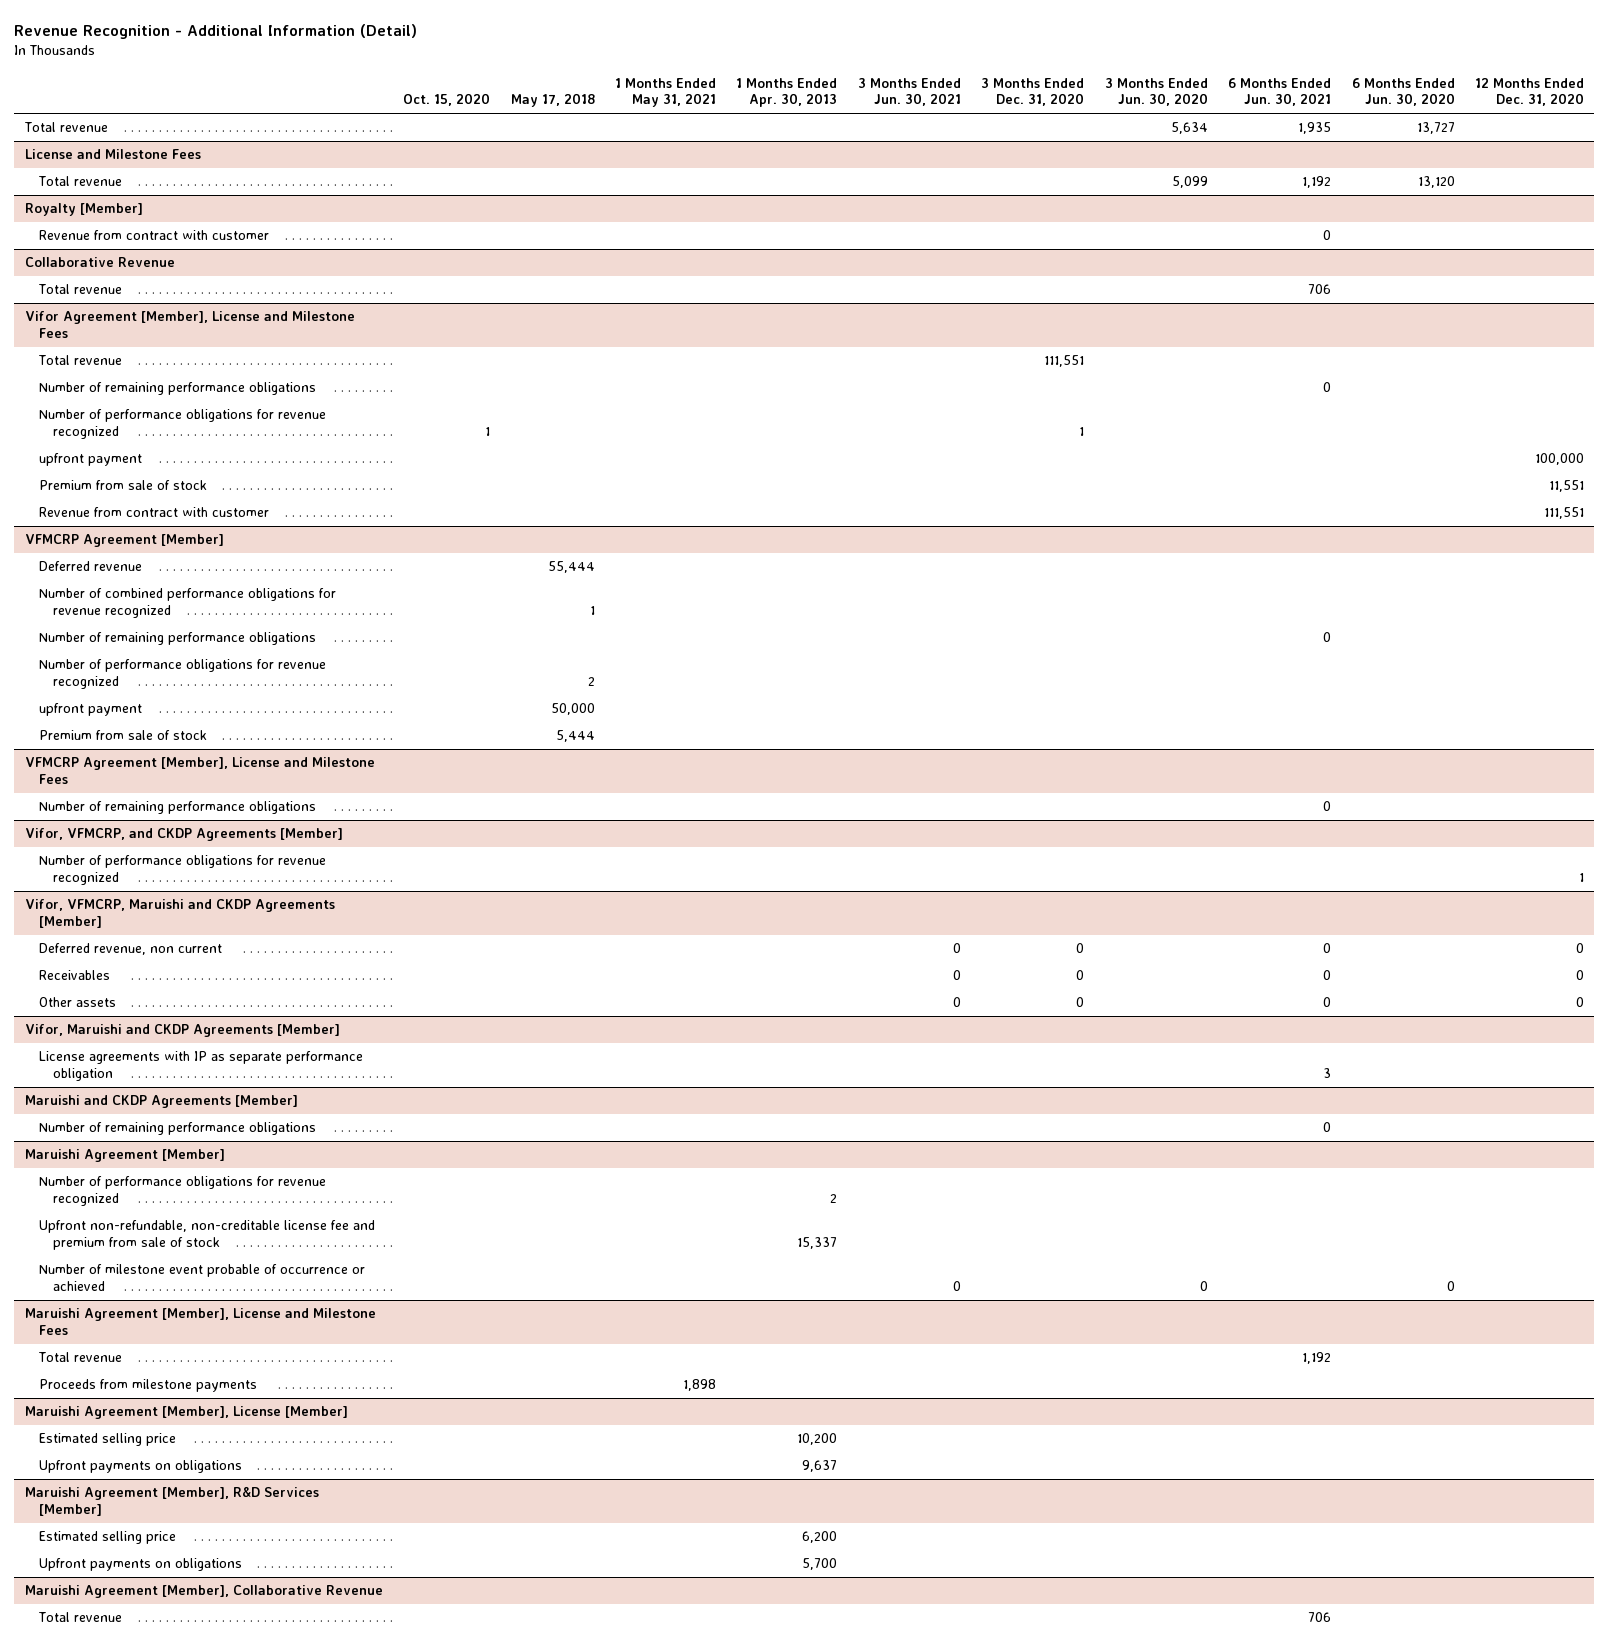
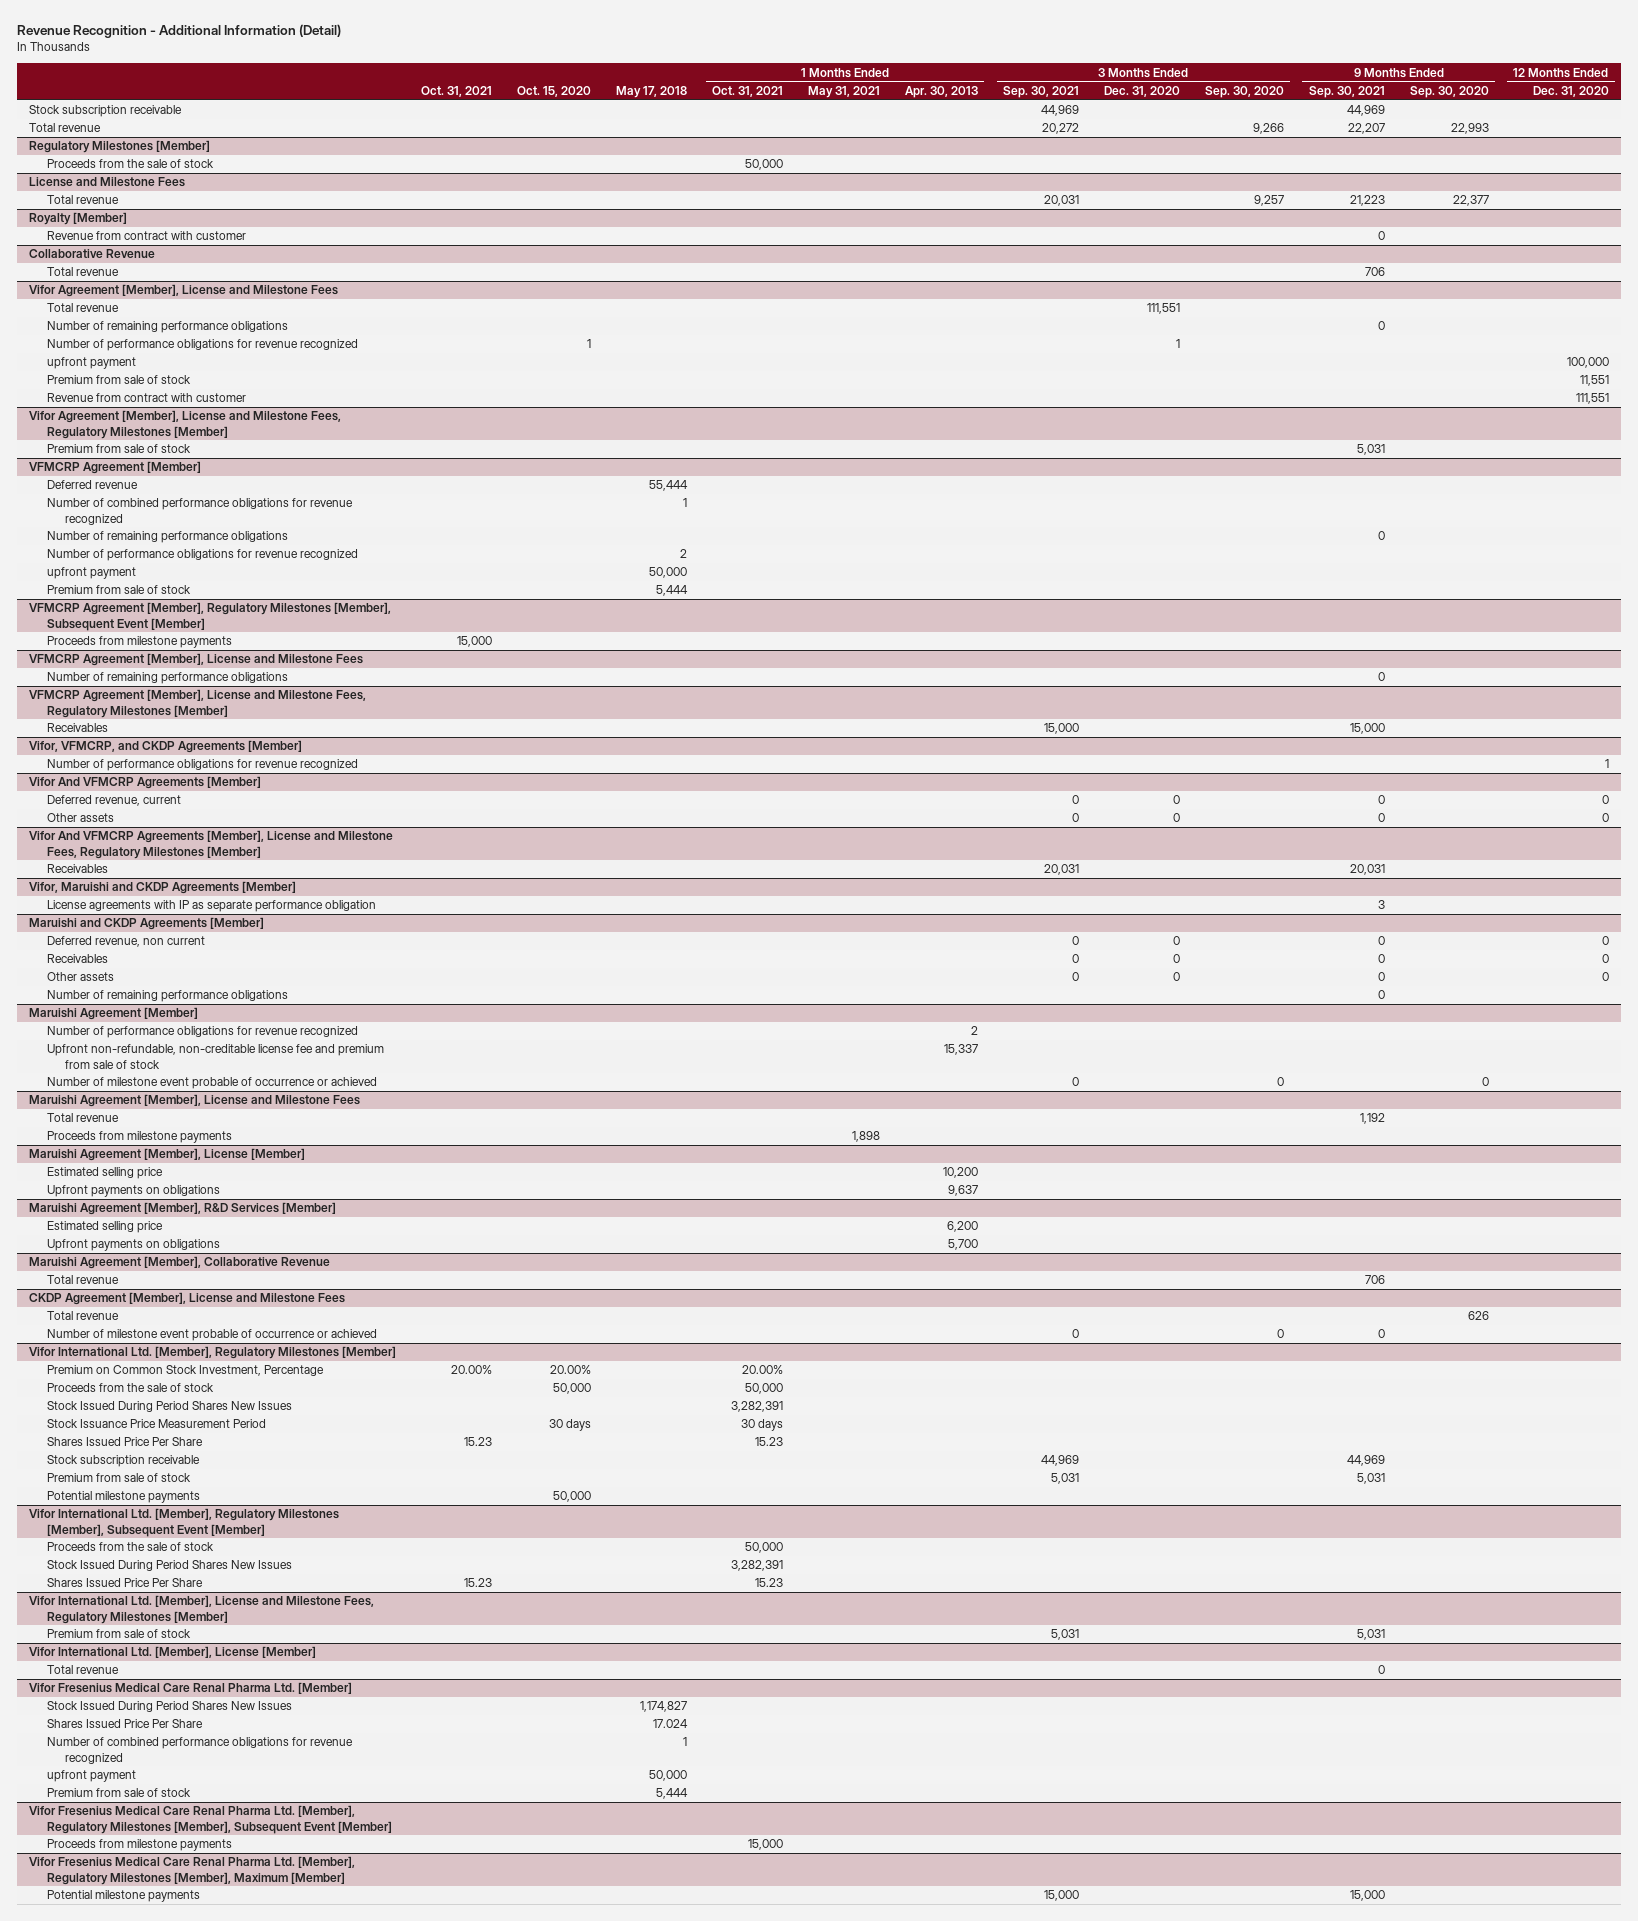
- | Oct. 15, 2020 | May 17, 2018 | 1 Months Ended May 31, 2021 | 1 Months Ended Apr. 30, 2013 | 3 Months Ended Jun. 30, 2021 | 3 Months Ended Dec. 31, 2020 | 3 Months Ended Jun. 30, 2020 | 6 Months Ended Jun. 30, 2021 | 6 Months Ended Jun. 30, 2020 | 12 Months Ended Dec. 31, 2020
+ | Oct. 31, 2021 | Oct. 15, 2020 | May 17, 2018 | 1 Months Ended Oct. 31, 2021 | 1 Months Ended May 31, 2021 | 1 Months Ended Apr. 30, 2013 | 3 Months Ended Sep. 30, 2021 | 3 Months Ended Dec. 31, 2020 | 3 Months Ended Sep. 30, 2020 | 9 Months Ended Sep. 30, 2021 | 9 Months Ended Sep. 30, 2020 | 12 Months Ended Dec. 31, 2020
+ Stock subscription receivable | | | | | | | 44,969 | | | 44,969 | |
+ Regulatory Milestones [Member]
+ Proceeds from the sale of stock | | | | 50,000 | | | | | | | |
+ Vifor Agreement [Member], License and Milestone Fees, Regulatory Milestones [Member]
+ Premium from sale of stock | | | | | | | | | | 5,031 | |
+ VFMCRP Agreement [Member], Regulatory Milestones [Member], Subsequent Event [Member]
+ Proceeds from milestone payments | 15,000 | | | | | | | | | | |
+ VFMCRP Agreement [Member], License and Milestone Fees, Regulatory Milestones [Member]
+ Receivables | | | | | | | 15,000 | | | 15,000 | |
- Vifor, VFMCRP, Maruishi and CKDP Agreements [Member]
- Deferred revenue, non current | | | | | 0 | 0 | | 0 | | 0
- Receivables | | | | | 0 | 0 | | 0 | | 0
- Other assets | | | | | 0 | 0 | | 0 | | 0
+ Vifor And VFMCRP Agreements [Member]
+ Deferred revenue, current | | | | | | | 0 | 0 | | 0 | | 0
+ Other assets | | | | | | | 0 | 0 | | 0 | | 0
+ Vifor And VFMCRP Agreements [Member], License and Milestone Fees, Regulatory Milestones [Member]
+ Receivables | | | | | | | 20,031 | | | 20,031 | |
@ Maruishi and CKDP Agreements [Member]
+ Deferred revenue, non current | | | | | | | 0 | 0 | | 0 | | 0
+ Receivables | | | | | | | 0 | 0 | | 0 | | 0
+ Other assets | | | | | | | 0 | 0 | | 0 | | 0
+ CKDP Agreement [Member], License and Milestone Fees
+ Total revenue | | | | | | | | | | | 626 |
+ Number of milestone event probable of occurrence or achieved | | | | | | | 0 | | 0 | 0 | |
+ Vifor International Ltd. [Member], Regulatory Milestones [Member]
+ Premium on Common Stock Investment, Percentage | 20.00% | 20.00% | | 20.00% | | | | | | | |
+ Proceeds from the sale of stock | | 50,000 | | 50,000 | | | | | | | |
+ Stock Issued During Period Shares New Issues | | | | 3,282,391 | | | | | | | |
+ Stock Issuance Price Measurement Period | | 30 days | | 30 days | | | | | | | |
+ Shares Issued Price Per Share | 15.23 | | | 15.23 | | | | | | | |
+ Stock subscription receivable | | | | | | | 44,969 | | | 44,969 | |
+ Premium from sale of stock | | | | | | | 5,031 | | | 5,031 | |
+ Potential milestone payments | | 50,000 | | | | | | | | | |
+ Vifor International Ltd. [Member], Regulatory Milestones [Member], Subsequent Event [Member]
+ Proceeds from the sale of stock | | | | 50,000 | | | | | | | |
+ Stock Issued During Period Shares New Issues | | | | 3,282,391 | | | | | | | |
+ Shares Issued Price Per Share | 15.23 | | | 15.23 | | | | | | | |
+ Vifor International Ltd. [Member], License and Milestone Fees, Regulatory Milestones [Member]
+ Premium from sale of stock | | | | | | | 5,031 | | | 5,031 | |
+ Vifor International Ltd. [Member], License [Member]
+ Total revenue | | | | | | | | | | 0 | |
+ Vifor Fresenius Medical Care Renal Pharma Ltd. [Member]
+ Stock Issued During Period Shares New Issues | | | 1,174,827 | | | | | | | | |
+ Shares Issued Price Per Share | | | 17.024 | | | | | | | | |
+ Number of combined performance obligations for revenue recognized | | | 1 | | | | | | | | |
+ upfront payment | | | 50,000 | | | | | | | | |
+ Premium from sale of stock | | | 5,444 | | | | | | | | |
+ Vifor Fresenius Medical Care Renal Pharma Ltd. [Member], Regulatory Milestones [Member], Subsequent Event [Member]
+ Proceeds from milestone payments | | | | 15,000 | | | | | | | |
+ Vifor Fresenius Medical Care Renal Pharma Ltd. [Member], Regulatory Milestones [Member], Maximum [Member]
+ Potential milestone payments | | | | | | | 15,000 | | | 15,000 | |

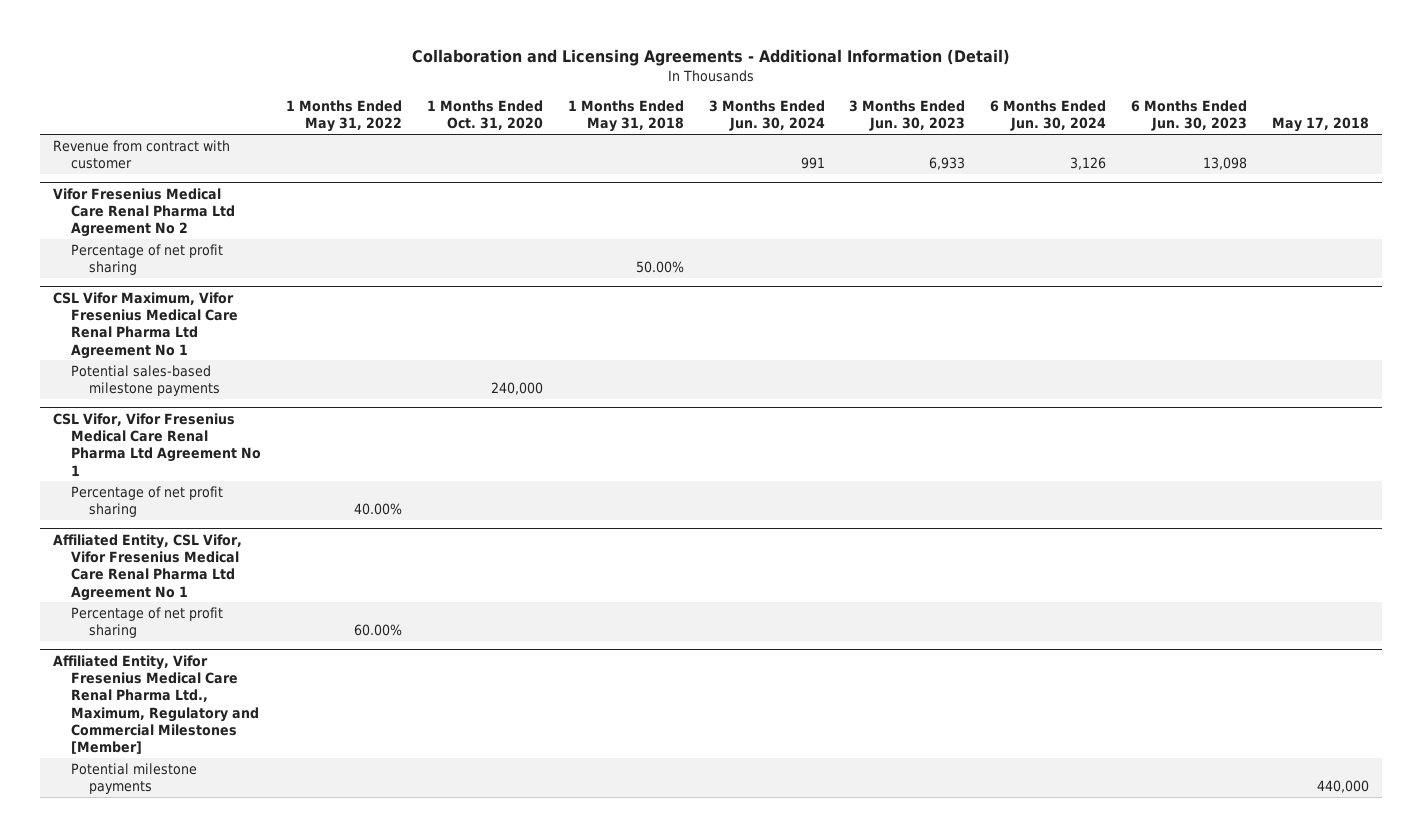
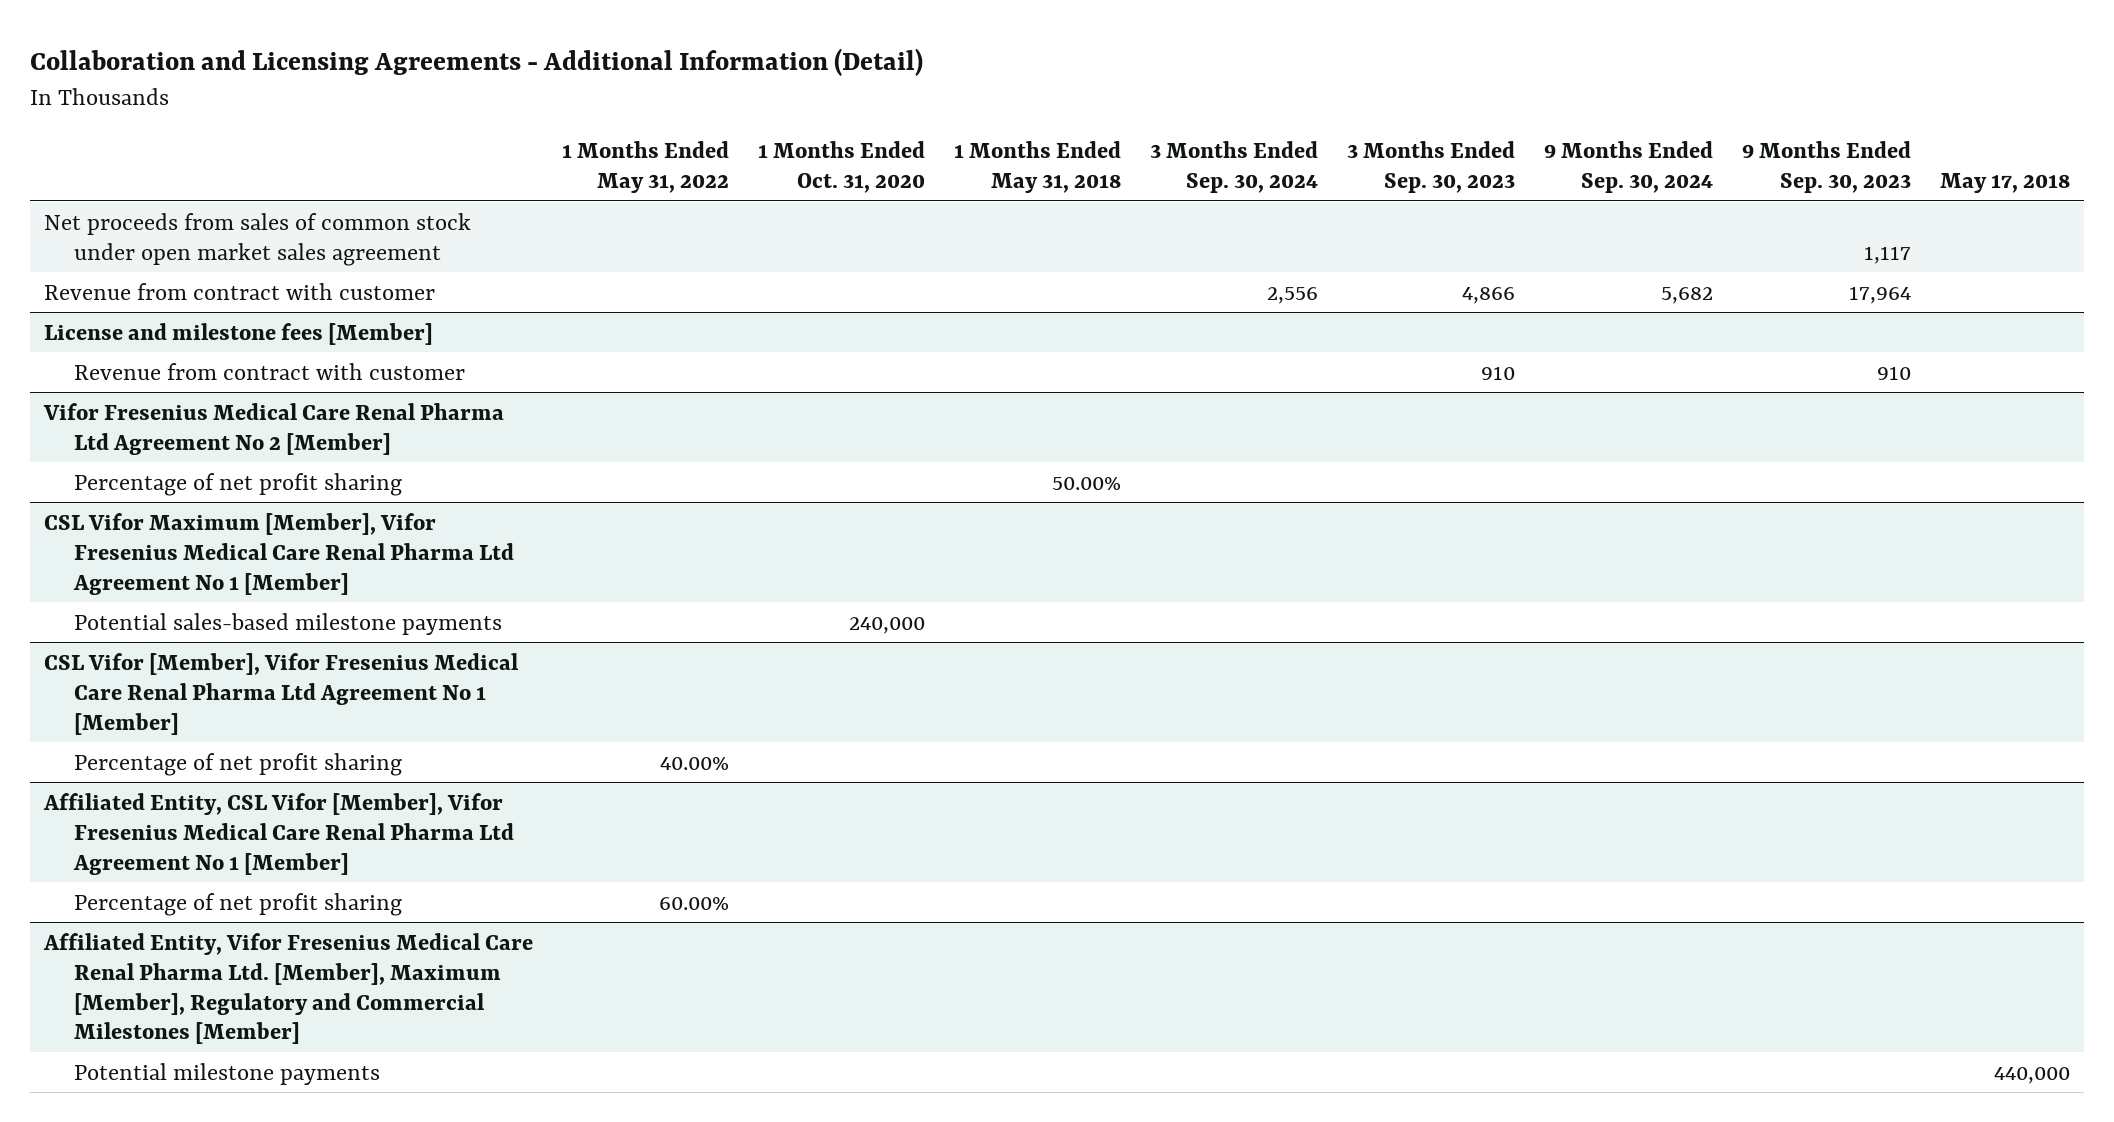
- | 1 Months Ended May 31, 2022 | 1 Months Ended Oct. 31, 2020 | 1 Months Ended May 31, 2018 | 3 Months Ended Jun. 30, 2024 | 3 Months Ended Jun. 30, 2023 | 6 Months Ended Jun. 30, 2024 | 6 Months Ended Jun. 30, 2023 | May 17, 2018
+ | 1 Months Ended May 31, 2022 | 1 Months Ended Oct. 31, 2020 | 1 Months Ended May 31, 2018 | 3 Months Ended Sep. 30, 2024 | 3 Months Ended Sep. 30, 2023 | 9 Months Ended Sep. 30, 2024 | 9 Months Ended Sep. 30, 2023 | May 17, 2018
+ Net proceeds from sales of common stock under open market sales agreement | | | | | | | 1,117 |
- Vifor Fresenius Medical Care Renal Pharma Ltd Agreement No 2
+ License and milestone fees [Member]
+ Revenue from contract with customer | | | | | 910 | | 910 |
+ Vifor Fresenius Medical Care Renal Pharma Ltd Agreement No 2 [Member]
- CSL Vifor Maximum, Vifor Fresenius Medical Care Renal Pharma Ltd Agreement No 1
+ CSL Vifor Maximum [Member], Vifor Fresenius Medical Care Renal Pharma Ltd Agreement No 1 [Member]
- CSL Vifor, Vifor Fresenius Medical Care Renal Pharma Ltd Agreement No 1
+ CSL Vifor [Member], Vifor Fresenius Medical Care Renal Pharma Ltd Agreement No 1 [Member]
- Affiliated Entity, CSL Vifor, Vifor Fresenius Medical Care Renal Pharma Ltd Agreement No 1
+ Affiliated Entity, CSL Vifor [Member], Vifor Fresenius Medical Care Renal Pharma Ltd Agreement No 1 [Member]
- Affiliated Entity, Vifor Fresenius Medical Care Renal Pharma Ltd., Maximum, Regulatory and Commercial Milestones [Member]
+ Affiliated Entity, Vifor Fresenius Medical Care Renal Pharma Ltd. [Member], Maximum [Member], Regulatory and Commercial Milestones [Member]

